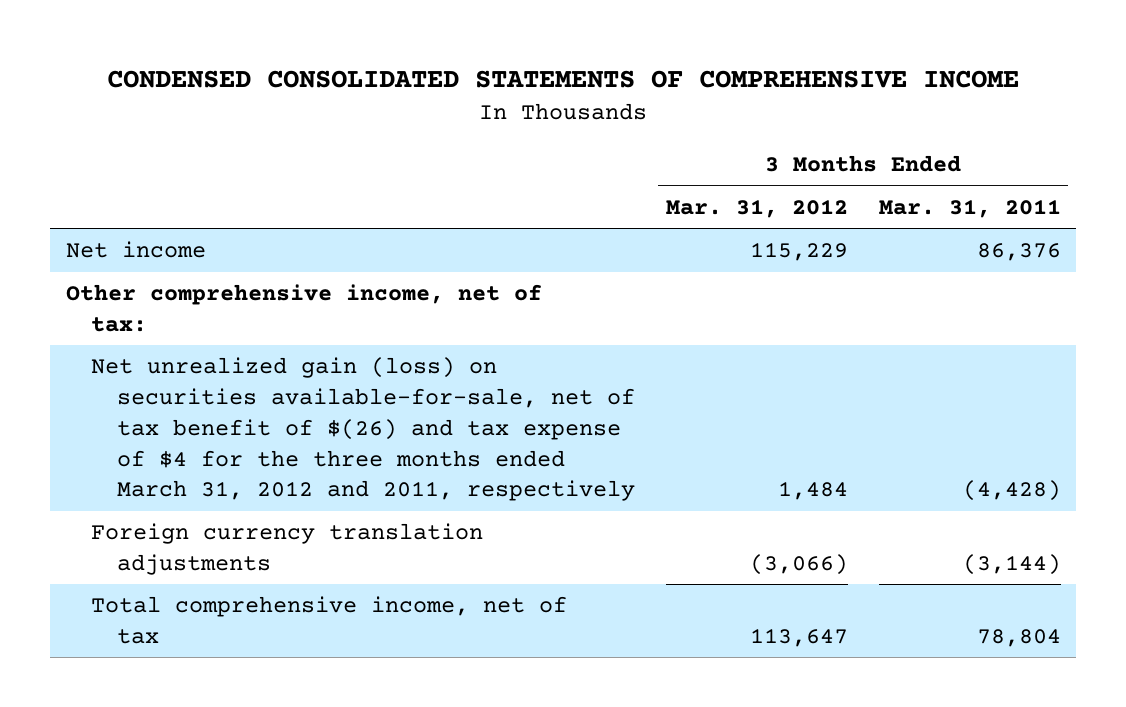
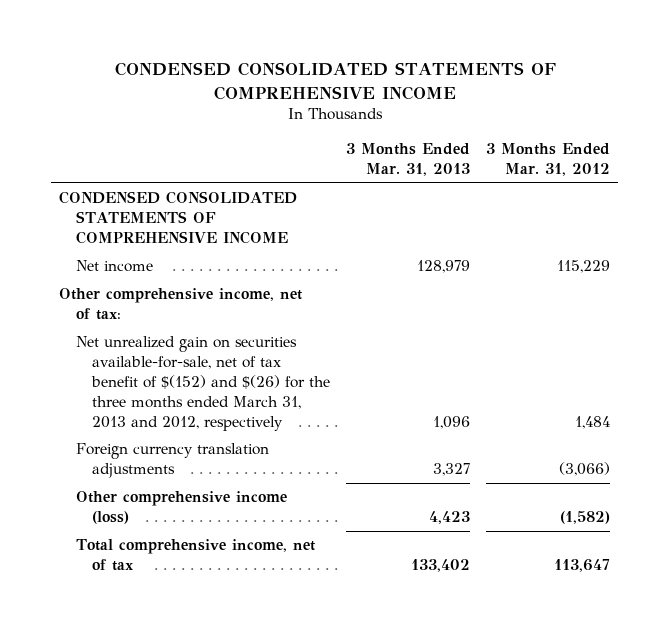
- | 3 Months Ended Mar. 31, 2012 | 3 Months Ended Mar. 31, 2011
+ | 3 Months Ended Mar. 31, 2013 | 3 Months Ended Mar. 31, 2012
+ CONDENSED CONSOLIDATED STATEMENTS OF COMPREHENSIVE INCOME
- Net unrealized gain (loss) on securities available-for-sale, net of tax benefit of $(26) and tax expense of $4 for the three months ended March 31, 2012 and 2011, respectively | 1,484 | (4,428)
+ Net unrealized gain on securities available-for-sale, net of tax benefit of $(152) and $(26) for the three months ended March 31, 2013 and 2012, respectively | 1,096 | 1,484
+ Other comprehensive income (loss) | 4,423 | (1,582)

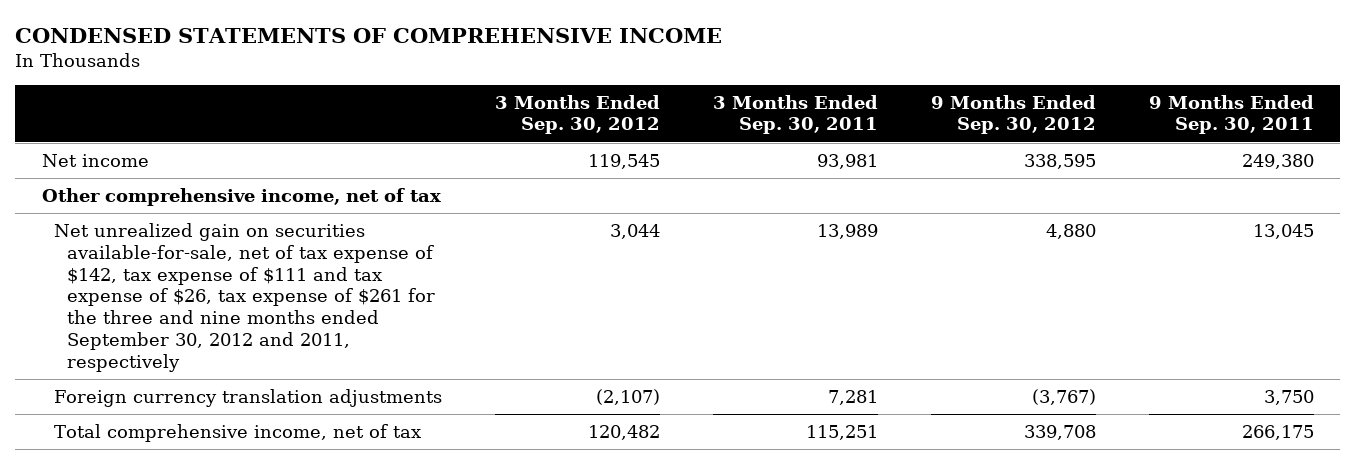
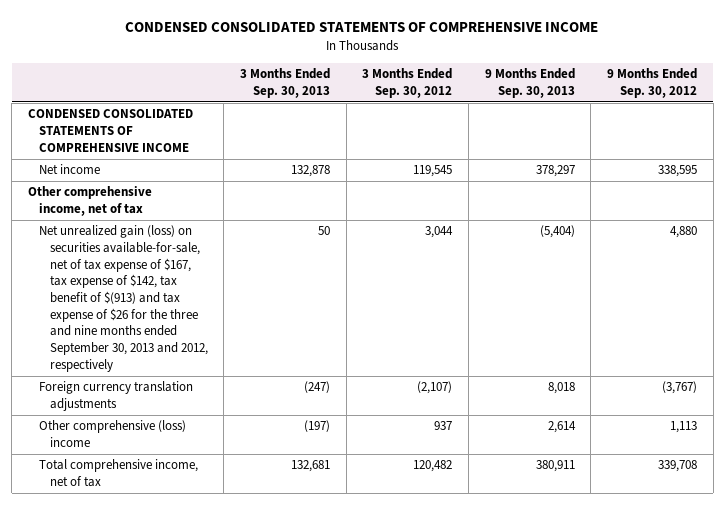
- CONDENSED STATEMENTS OF COMPREHENSIVE INCOME
+ CONDENSED CONSOLIDATED STATEMENTS OF COMPREHENSIVE INCOME
- | 3 Months Ended Sep. 30, 2012 | 3 Months Ended Sep. 30, 2011 | 9 Months Ended Sep. 30, 2012 | 9 Months Ended Sep. 30, 2011
+ | 3 Months Ended Sep. 30, 2013 | 3 Months Ended Sep. 30, 2012 | 9 Months Ended Sep. 30, 2013 | 9 Months Ended Sep. 30, 2012
+ CONDENSED CONSOLIDATED STATEMENTS OF COMPREHENSIVE INCOME
- Net unrealized gain on securities available-for-sale, net of tax expense of $142, tax expense of $111 and tax expense of $26, tax expense of $261 for the three and nine months ended September 30, 2012 and 2011, respectively | 3,044 | 13,989 | 4,880 | 13,045
+ Net unrealized gain (loss) on securities available-for-sale, net of tax expense of $167, tax expense of $142, tax benefit of $(913) and tax expense of $26 for the three and nine months ended September 30, 2013 and 2012, respectively | 50 | 3,044 | (5,404) | 4,880
+ Other comprehensive (loss) income | (197) | 937 | 2,614 | 1,113

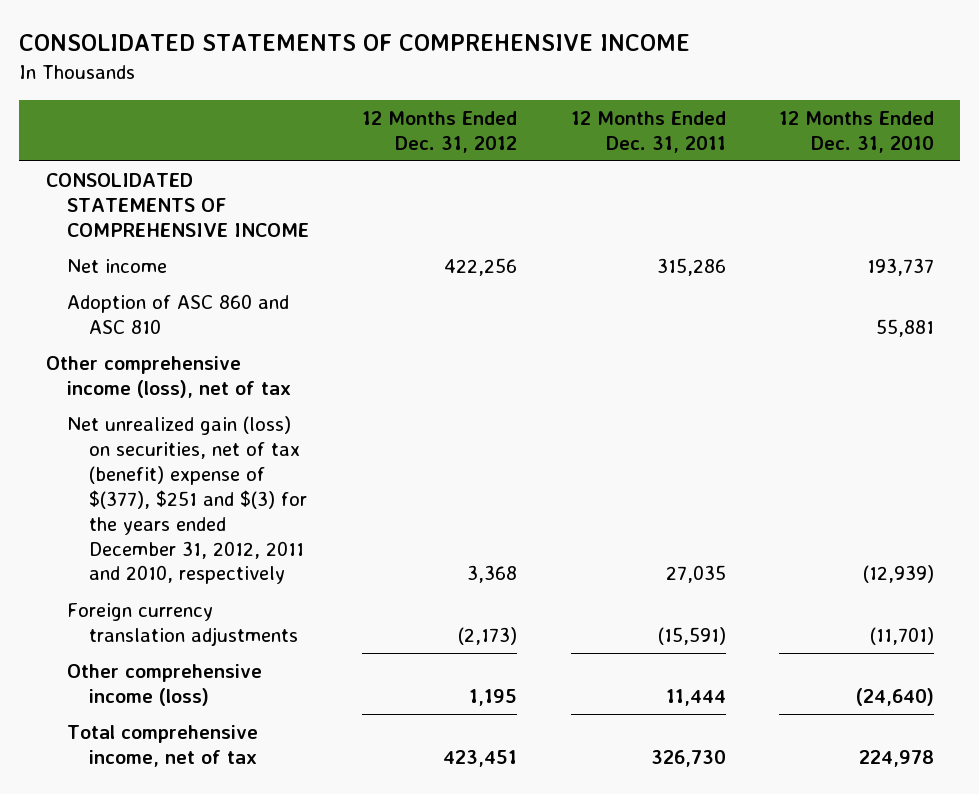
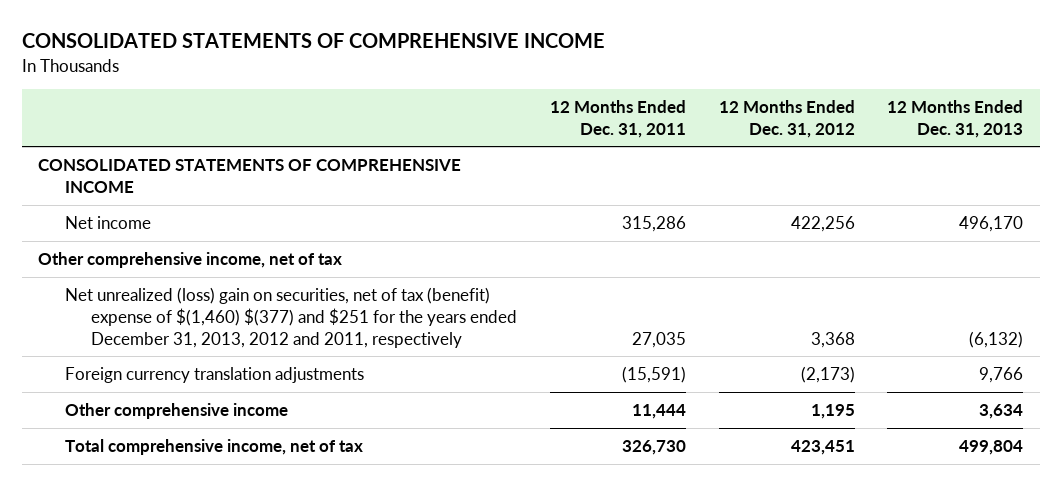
- | 12 Months Ended Dec. 31, 2012 | 12 Months Ended Dec. 31, 2011 | 12 Months Ended Dec. 31, 2010
+ | 12 Months Ended Dec. 31, 2011 | 12 Months Ended Dec. 31, 2012 | 12 Months Ended Dec. 31, 2013
- Adoption of ASC 860 and ASC 810 | | | 55,881
- Other comprehensive income (loss), net of tax
- Net unrealized gain (loss) on securities, net of tax (benefit) expense of $(377), $251 and $(3) for the years ended December 31, 2012, 2011 and 2010, respectively | 3,368 | 27,035 | (12,939)
+ Other comprehensive income, net of tax
+ Net unrealized (loss) gain on securities, net of tax (benefit) expense of $(1,460) $(377) and $251 for the years ended December 31, 2013, 2012 and 2011, respectively | 27,035 | 3,368 | (6,132)
- Other comprehensive income (loss) | 1,195 | 11,444 | (24,640)
+ Other comprehensive income | 11,444 | 1,195 | 3,634

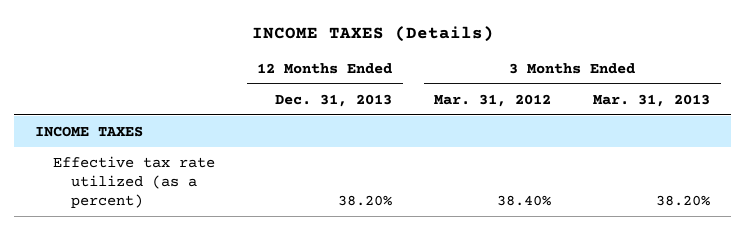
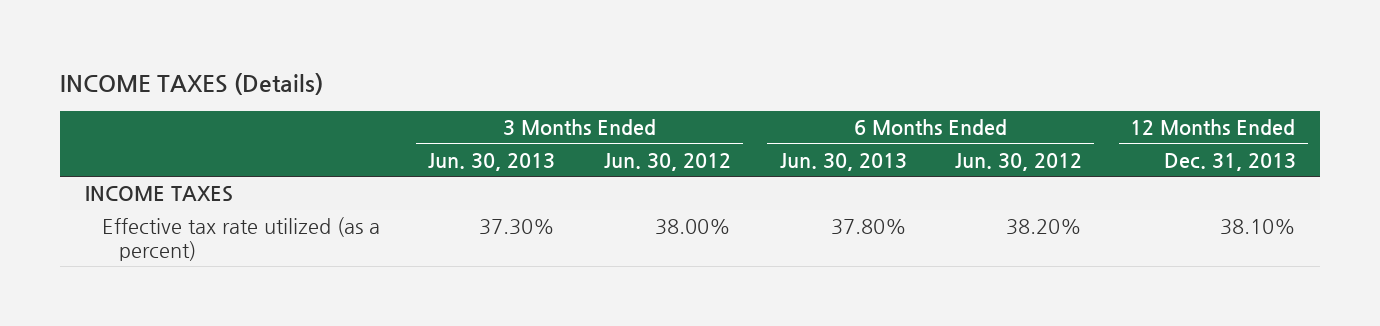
- | 12 Months Ended Dec. 31, 2013 | 3 Months Ended Mar. 31, 2012 | 3 Months Ended Mar. 31, 2013
+ | 3 Months Ended Jun. 30, 2013 | 3 Months Ended Jun. 30, 2012 | 6 Months Ended Jun. 30, 2013 | 6 Months Ended Jun. 30, 2012 | 12 Months Ended Dec. 31, 2013
- Effective tax rate utilized (as a percent) | 38.20% | 38.40% | 38.20%
+ Effective tax rate utilized (as a percent) | 37.30% | 38.00% | 37.80% | 38.20% | 38.10%

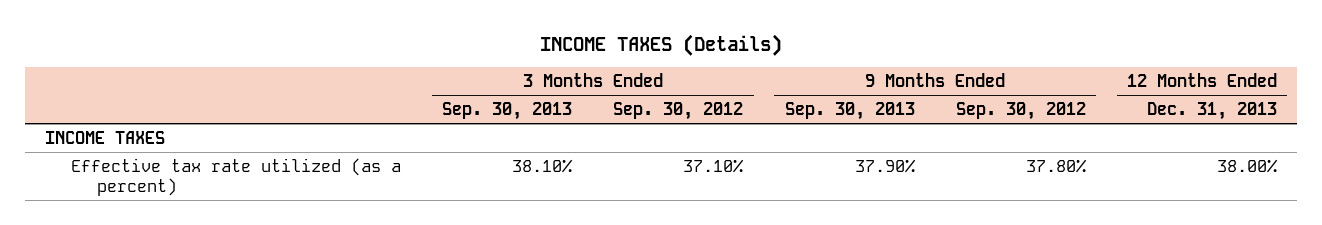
- | 3 Months Ended Jun. 30, 2013 | 3 Months Ended Jun. 30, 2012 | 6 Months Ended Jun. 30, 2013 | 6 Months Ended Jun. 30, 2012 | 12 Months Ended Dec. 31, 2013
+ | 3 Months Ended Sep. 30, 2013 | 3 Months Ended Sep. 30, 2012 | 9 Months Ended Sep. 30, 2013 | 9 Months Ended Sep. 30, 2012 | 12 Months Ended Dec. 31, 2013
- Effective tax rate utilized (as a percent) | 37.30% | 38.00% | 37.80% | 38.20% | 38.10%
+ Effective tax rate utilized (as a percent) | 38.10% | 37.10% | 37.90% | 37.80% | 38.00%

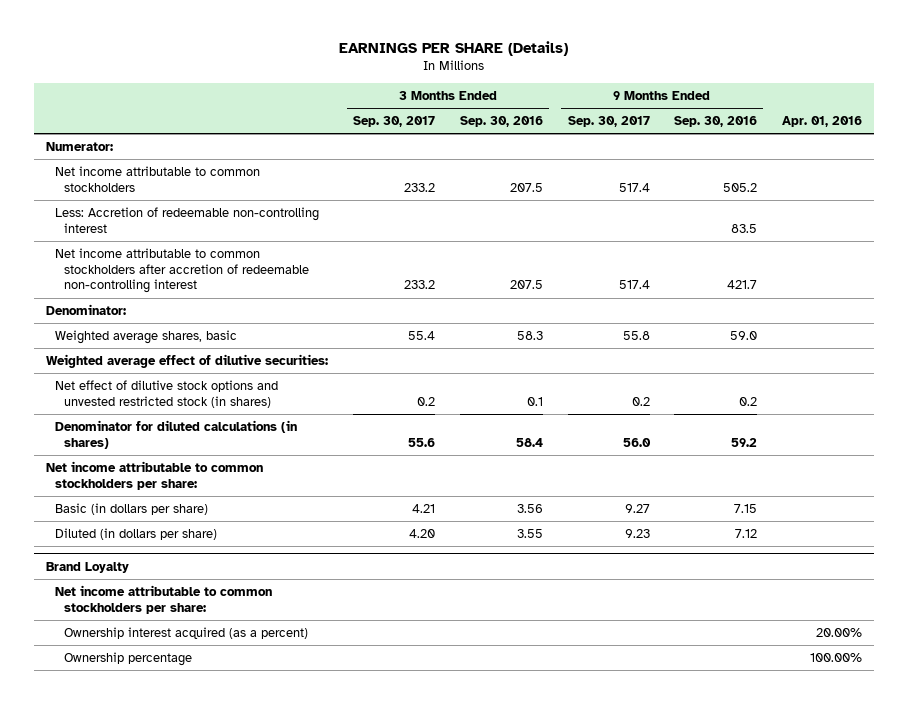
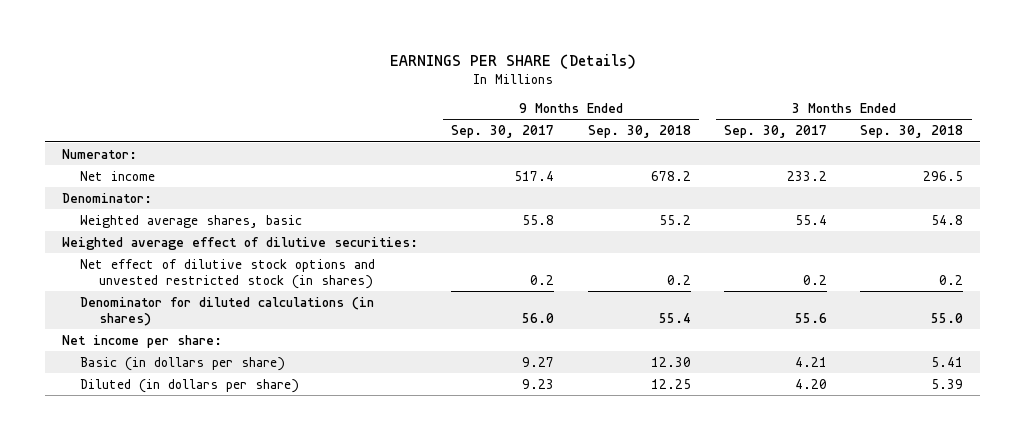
- | 3 Months Ended Sep. 30, 2017 | 3 Months Ended Sep. 30, 2016 | 9 Months Ended Sep. 30, 2017 | 9 Months Ended Sep. 30, 2016 | Apr. 01, 2016
+ | 9 Months Ended Sep. 30, 2017 | 9 Months Ended Sep. 30, 2018 | 3 Months Ended Sep. 30, 2017 | 3 Months Ended Sep. 30, 2018
- Net income attributable to common stockholders | 233.2 | 207.5 | 517.4 | 505.2 |
- Less: Accretion of redeemable non-controlling interest | | | | 83.5 |
- Net income attributable to common stockholders after accretion of redeemable non-controlling interest | 233.2 | 207.5 | 517.4 | 421.7 |
+ Net income | 517.4 | 678.2 | 233.2 | 296.5
- Net income attributable to common stockholders per share:
+ Net income per share:
- Brand Loyalty
- Net income attributable to common stockholders per share:
- Ownership interest acquired (as a percent) | | | | | 20.00%
- Ownership percentage | | | | | 100.00%

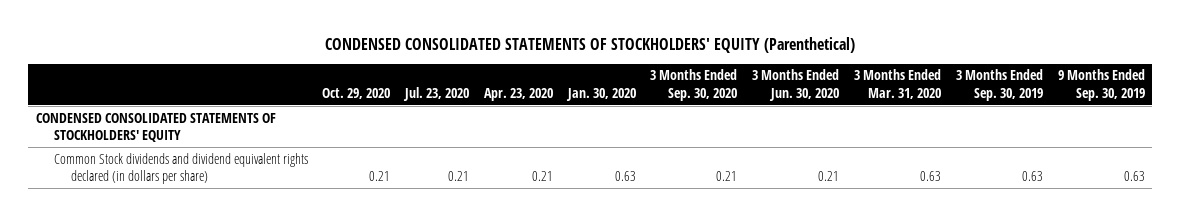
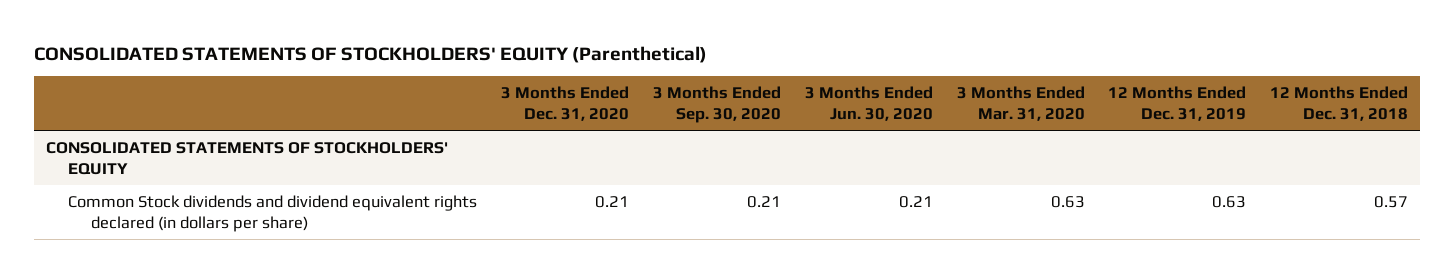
- CONDENSED CONSOLIDATED STATEMENTS OF STOCKHOLDERS' EQUITY (Parenthetical)
+ CONSOLIDATED STATEMENTS OF STOCKHOLDERS' EQUITY (Parenthetical)
- | Oct. 29, 2020 | Jul. 23, 2020 | Apr. 23, 2020 | Jan. 30, 2020 | 3 Months Ended Sep. 30, 2020 | 3 Months Ended Jun. 30, 2020 | 3 Months Ended Mar. 31, 2020 | 3 Months Ended Sep. 30, 2019 | 9 Months Ended Sep. 30, 2019
+ | 3 Months Ended Dec. 31, 2020 | 3 Months Ended Sep. 30, 2020 | 3 Months Ended Jun. 30, 2020 | 3 Months Ended Mar. 31, 2020 | 12 Months Ended Dec. 31, 2019 | 12 Months Ended Dec. 31, 2018
- CONDENSED CONSOLIDATED STATEMENTS OF STOCKHOLDERS' EQUITY
+ CONSOLIDATED STATEMENTS OF STOCKHOLDERS' EQUITY

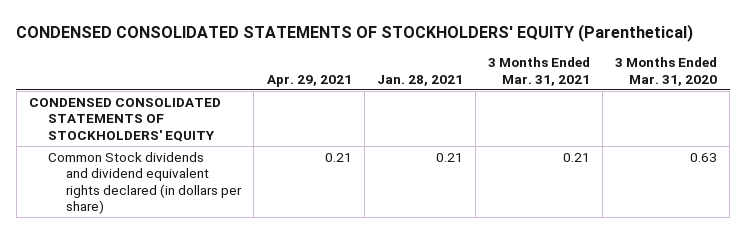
- CONSOLIDATED STATEMENTS OF STOCKHOLDERS' EQUITY (Parenthetical)
+ CONDENSED CONSOLIDATED STATEMENTS OF STOCKHOLDERS' EQUITY (Parenthetical)
- | 3 Months Ended Dec. 31, 2020 | 3 Months Ended Sep. 30, 2020 | 3 Months Ended Jun. 30, 2020 | 3 Months Ended Mar. 31, 2020 | 12 Months Ended Dec. 31, 2019 | 12 Months Ended Dec. 31, 2018
+ | Apr. 29, 2021 | Jan. 28, 2021 | 3 Months Ended Mar. 31, 2021 | 3 Months Ended Mar. 31, 2020
- CONSOLIDATED STATEMENTS OF STOCKHOLDERS' EQUITY
+ CONDENSED CONSOLIDATED STATEMENTS OF STOCKHOLDERS' EQUITY

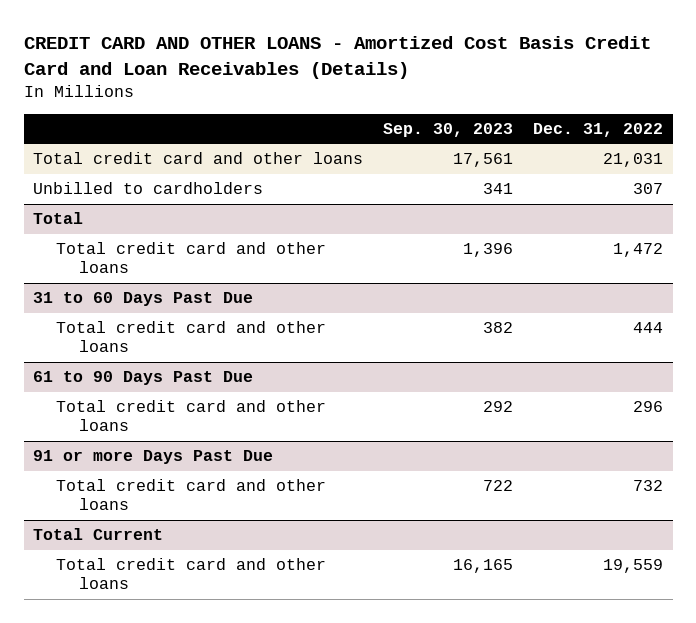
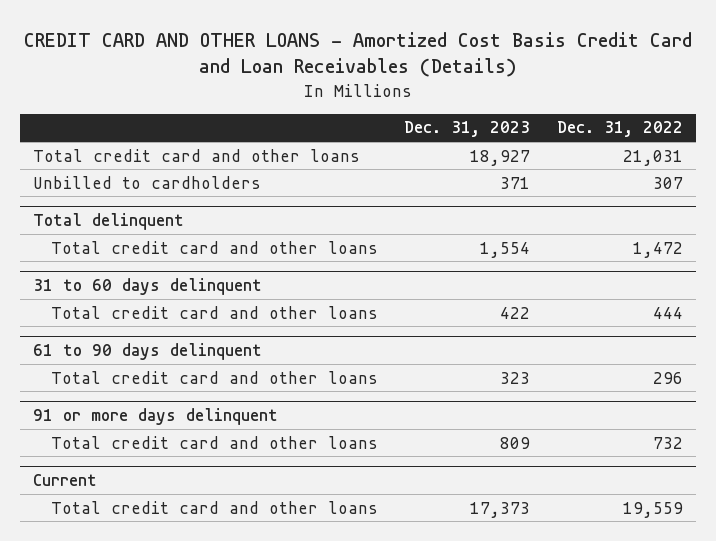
- | Sep. 30, 2023 | Dec. 31, 2022
+ | Dec. 31, 2023 | Dec. 31, 2022
- Total
+ Total delinquent
- 31 to 60 Days Past Due
+ 31 to 60 days delinquent
- 61 to 90 Days Past Due
+ 61 to 90 days delinquent
- 91 or more Days Past Due
+ 91 or more days delinquent
- Total Current
+ Current

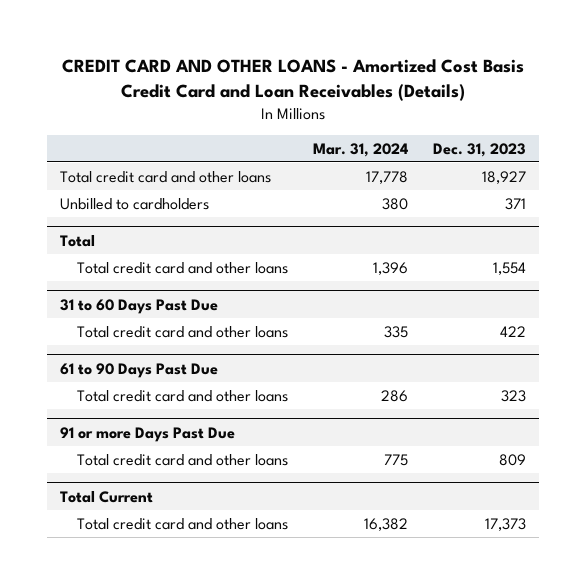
- | Dec. 31, 2023 | Dec. 31, 2022
+ | Mar. 31, 2024 | Dec. 31, 2023
- Total delinquent
+ Total
- 31 to 60 days delinquent
+ 31 to 60 Days Past Due
- 61 to 90 days delinquent
+ 61 to 90 Days Past Due
- 91 or more days delinquent
+ 91 or more Days Past Due
- Current
+ Total Current

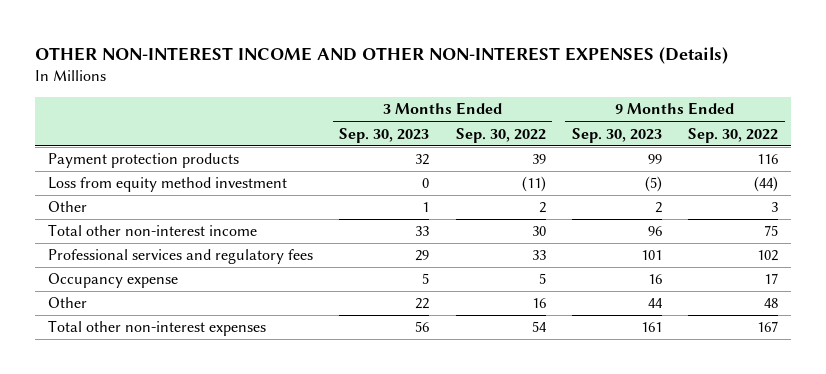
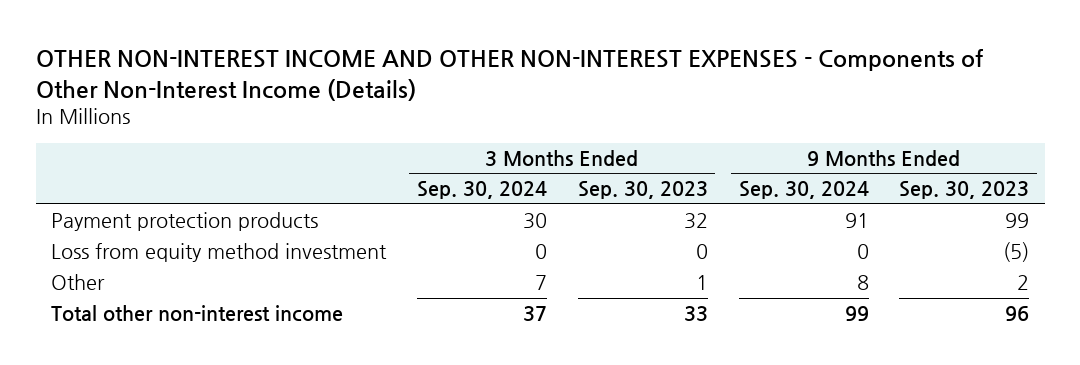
- OTHER NON-INTEREST INCOME AND OTHER NON-INTEREST EXPENSES (Details)
+ OTHER NON-INTEREST INCOME AND OTHER NON-INTEREST EXPENSES - Components of Other Non-Interest Income (Details)
- | 3 Months Ended Sep. 30, 2023 | 3 Months Ended Sep. 30, 2022 | 9 Months Ended Sep. 30, 2023 | 9 Months Ended Sep. 30, 2022
+ | 3 Months Ended Sep. 30, 2024 | 3 Months Ended Sep. 30, 2023 | 9 Months Ended Sep. 30, 2024 | 9 Months Ended Sep. 30, 2023
- Professional services and regulatory fees | 29 | 33 | 101 | 102
- Occupancy expense | 5 | 5 | 16 | 17
- Other | 22 | 16 | 44 | 48
- Total other non-interest expenses | 56 | 54 | 161 | 167

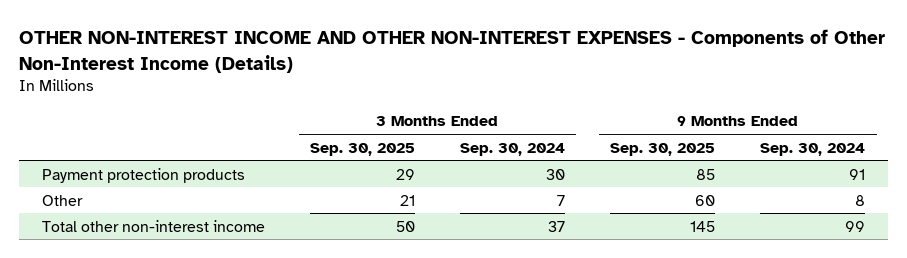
- | 3 Months Ended Sep. 30, 2024 | 3 Months Ended Sep. 30, 2023 | 9 Months Ended Sep. 30, 2024 | 9 Months Ended Sep. 30, 2023
+ | 3 Months Ended Sep. 30, 2025 | 3 Months Ended Sep. 30, 2024 | 9 Months Ended Sep. 30, 2025 | 9 Months Ended Sep. 30, 2024
- Loss from equity method investment | 0 | 0 | 0 | (5)

